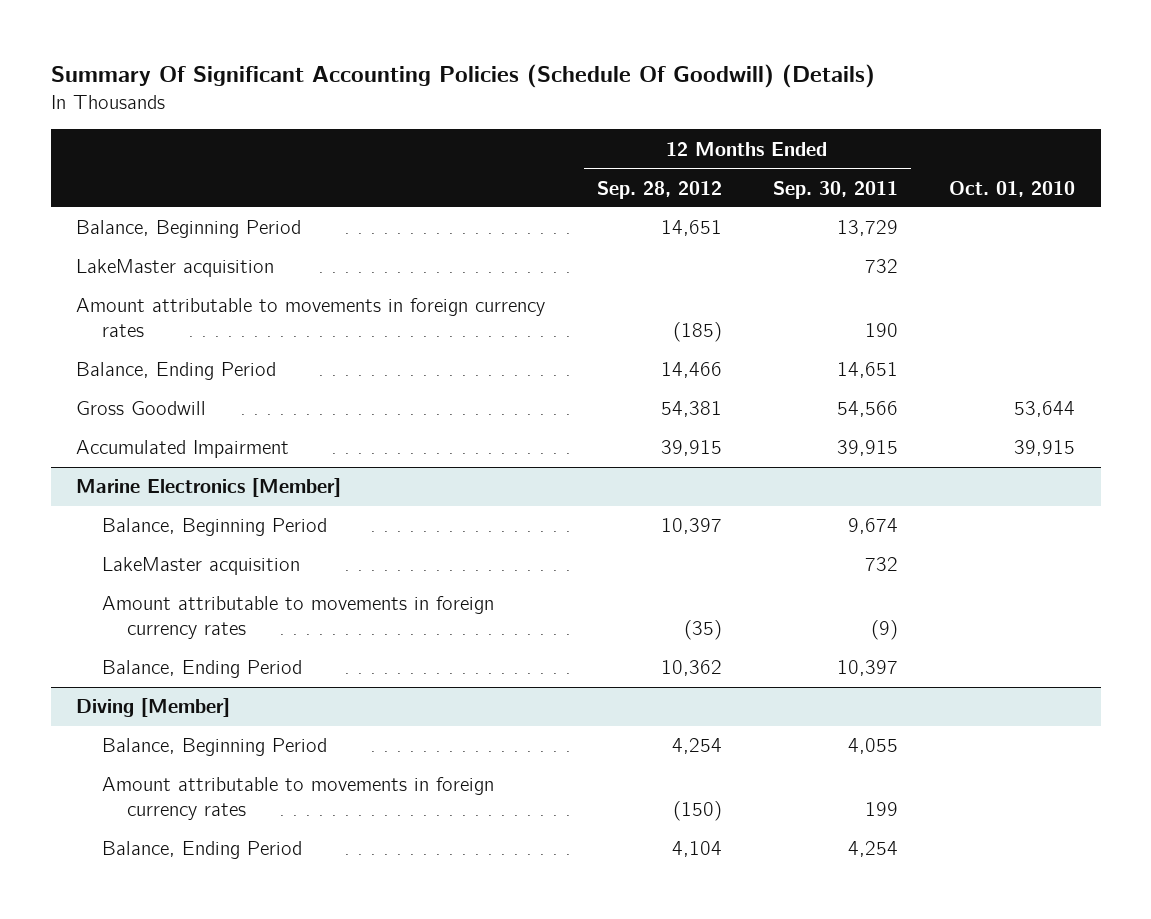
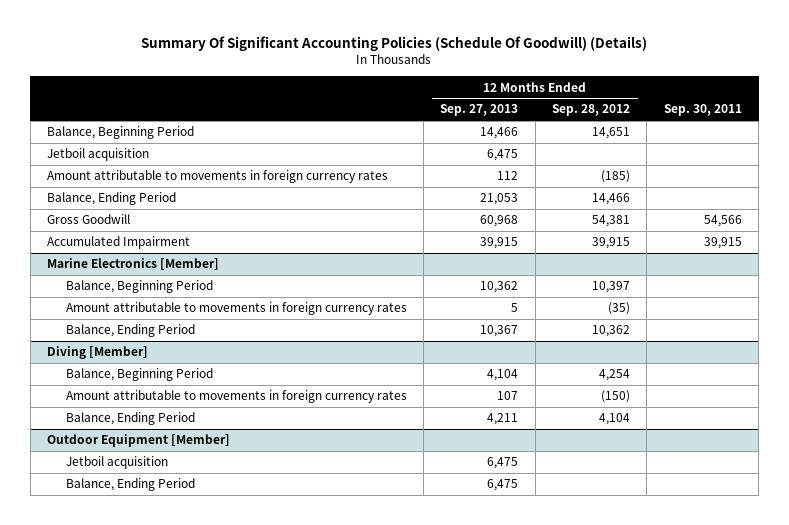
- | 12 Months Ended Sep. 28, 2012 | 12 Months Ended Sep. 30, 2011 | Oct. 01, 2010
+ | 12 Months Ended Sep. 27, 2013 | 12 Months Ended Sep. 28, 2012 | Sep. 30, 2011
- LakeMaster acquisition | | 732 |
+ Jetboil acquisition | 6,475 | |
@ Marine Electronics [Member]
- LakeMaster acquisition | | 732 |
+ Outdoor Equipment [Member]
+ Jetboil acquisition | 6,475 | |
+ Balance, Ending Period | 6,475 | |

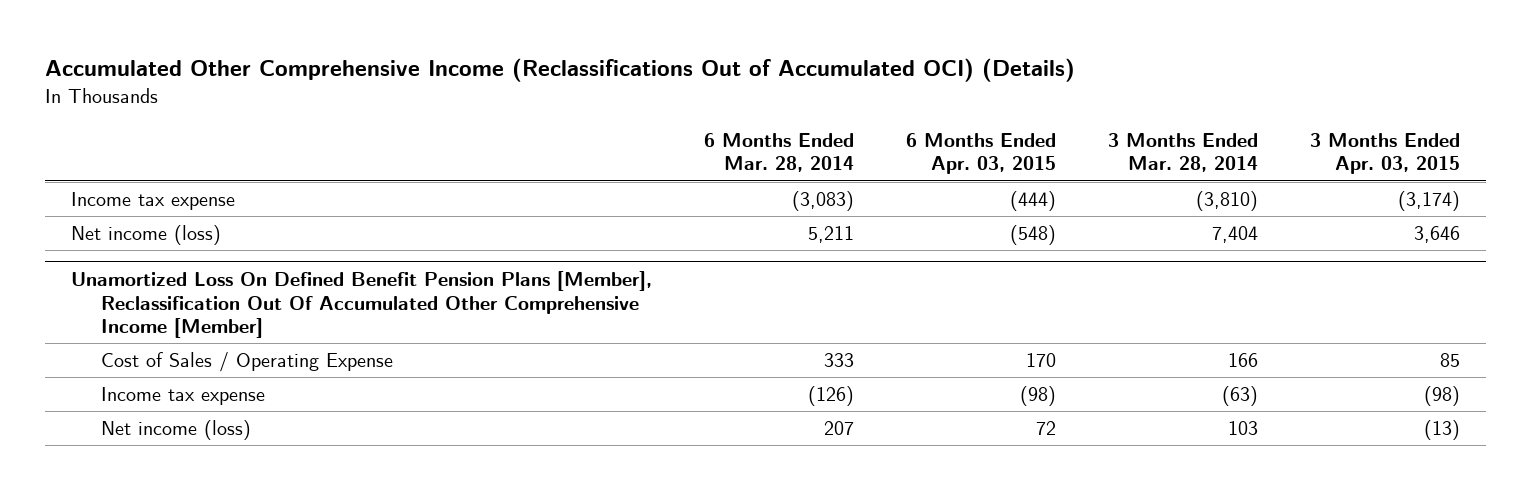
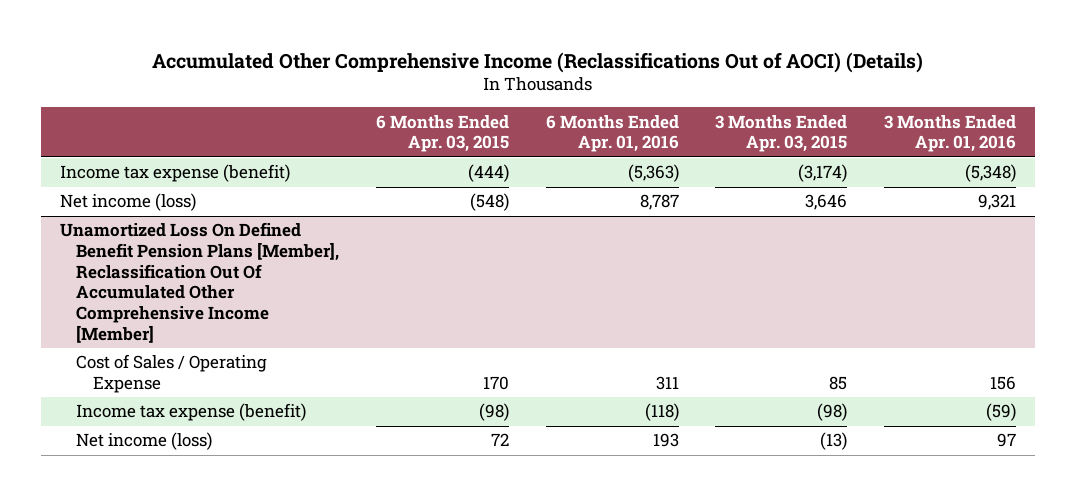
- Accumulated Other Comprehensive Income (Reclassifications Out of Accumulated OCI) (Details)
+ Accumulated Other Comprehensive Income (Reclassifications Out of AOCI) (Details)
- | 6 Months Ended Mar. 28, 2014 | 6 Months Ended Apr. 03, 2015 | 3 Months Ended Mar. 28, 2014 | 3 Months Ended Apr. 03, 2015
+ | 6 Months Ended Apr. 03, 2015 | 6 Months Ended Apr. 01, 2016 | 3 Months Ended Apr. 03, 2015 | 3 Months Ended Apr. 01, 2016
- Income tax expense | (3,083) | (444) | (3,810) | (3,174)
+ Income tax expense (benefit) | (444) | (5,363) | (3,174) | (5,348)
@ Unamortized Loss On Defined Benefit Pension Plans [Member], Reclassification Out Of Accumulated Other Comprehensive Income [Member]
- Income tax expense | (126) | (98) | (63) | (98)
+ Income tax expense (benefit) | (98) | (118) | (98) | (59)

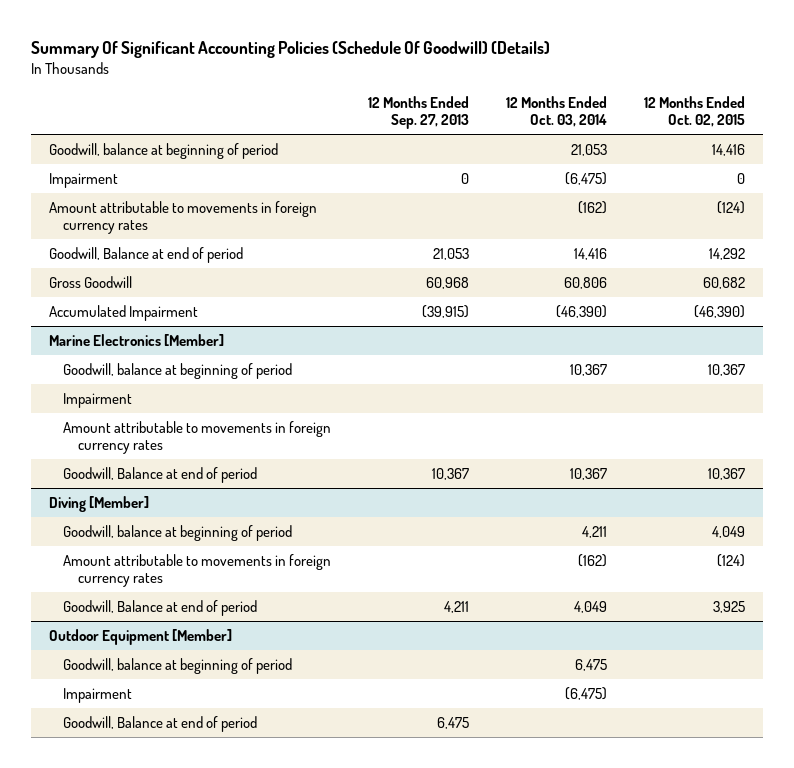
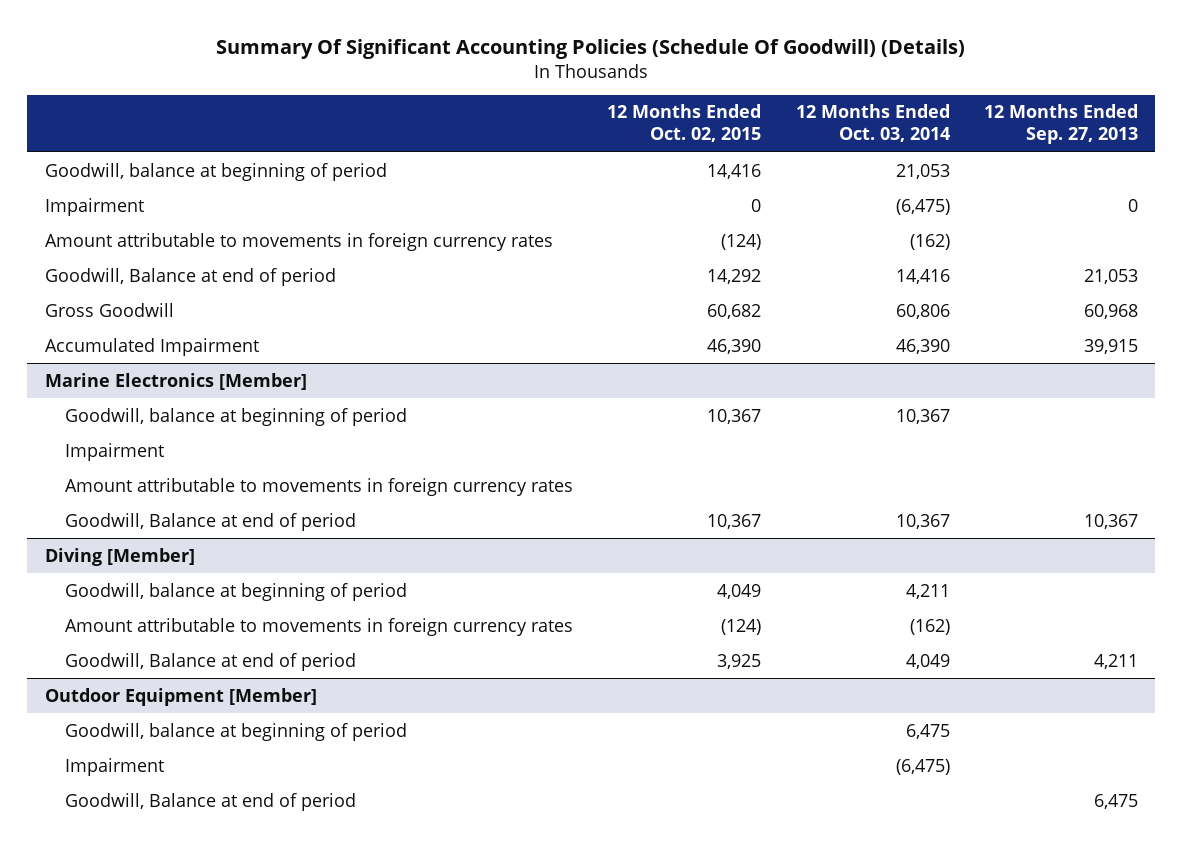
- | 12 Months Ended Sep. 27, 2013 | 12 Months Ended Oct. 03, 2014 | 12 Months Ended Oct. 02, 2015
+ | 12 Months Ended Oct. 02, 2015 | 12 Months Ended Oct. 03, 2014 | 12 Months Ended Sep. 27, 2013
- Accumulated Impairment | (39,915) | (46,390) | (46,390)
+ Accumulated Impairment | 46,390 | 46,390 | 39,915

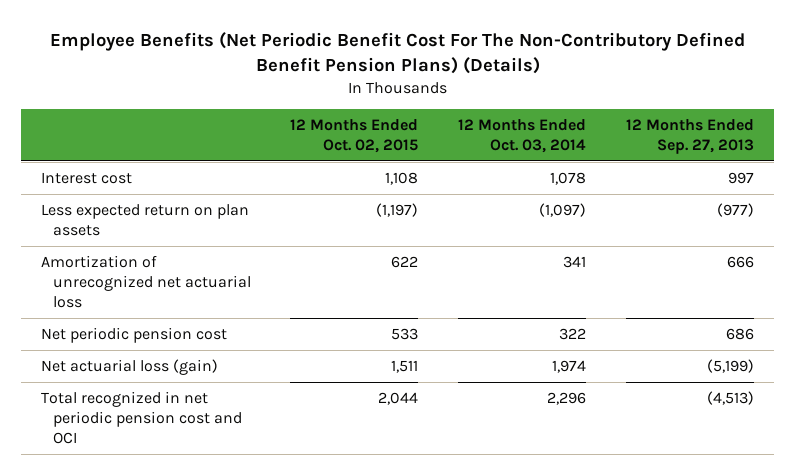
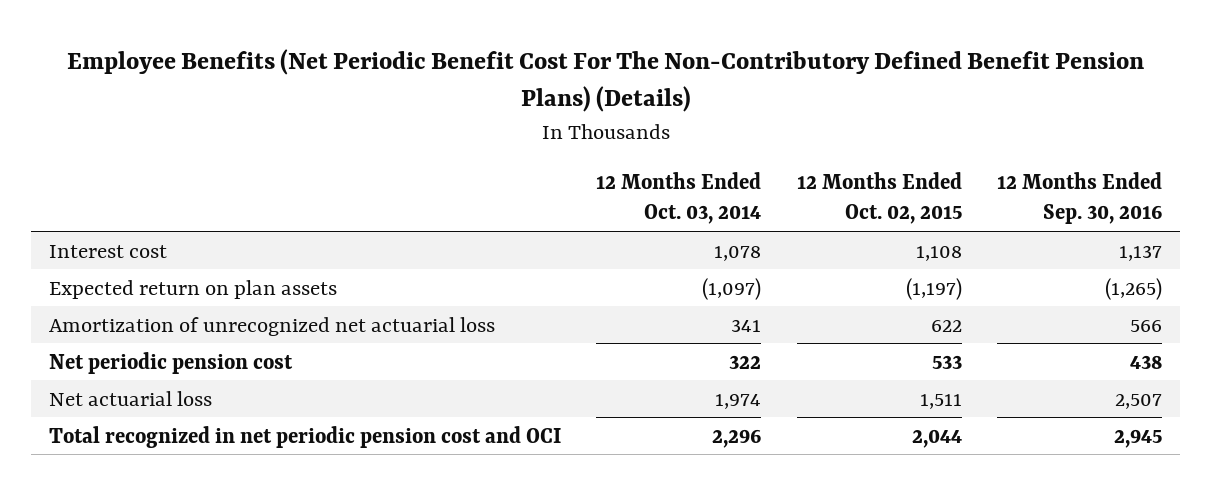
- | 12 Months Ended Oct. 02, 2015 | 12 Months Ended Oct. 03, 2014 | 12 Months Ended Sep. 27, 2013
+ | 12 Months Ended Oct. 03, 2014 | 12 Months Ended Oct. 02, 2015 | 12 Months Ended Sep. 30, 2016
- Less expected return on plan assets | (1,197) | (1,097) | (977)
+ Expected return on plan assets | (1,097) | (1,197) | (1,265)
- Net actuarial loss (gain) | 1,511 | 1,974 | (5,199)
+ Net actuarial loss | 1,974 | 1,511 | 2,507

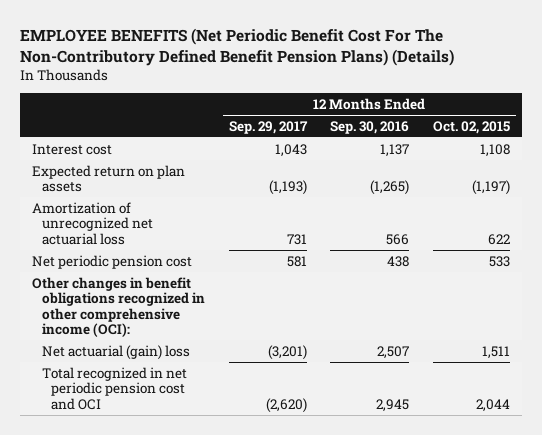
- Employee Benefits (Net Periodic Benefit Cost For The Non-Contributory Defined Benefit Pension Plans) (Details)
+ EMPLOYEE BENEFITS (Net Periodic Benefit Cost For The Non-Contributory Defined Benefit Pension Plans) (Details)
- | 12 Months Ended Oct. 03, 2014 | 12 Months Ended Oct. 02, 2015 | 12 Months Ended Sep. 30, 2016
+ | 12 Months Ended Sep. 29, 2017 | 12 Months Ended Sep. 30, 2016 | 12 Months Ended Oct. 02, 2015
- Net actuarial loss | 1,974 | 1,511 | 2,507
+ Other changes in benefit obligations recognized in other comprehensive income (OCI):
+ Net actuarial (gain) loss | (3,201) | 2,507 | 1,511

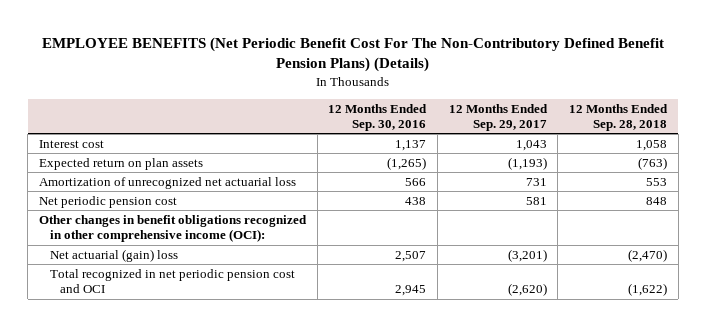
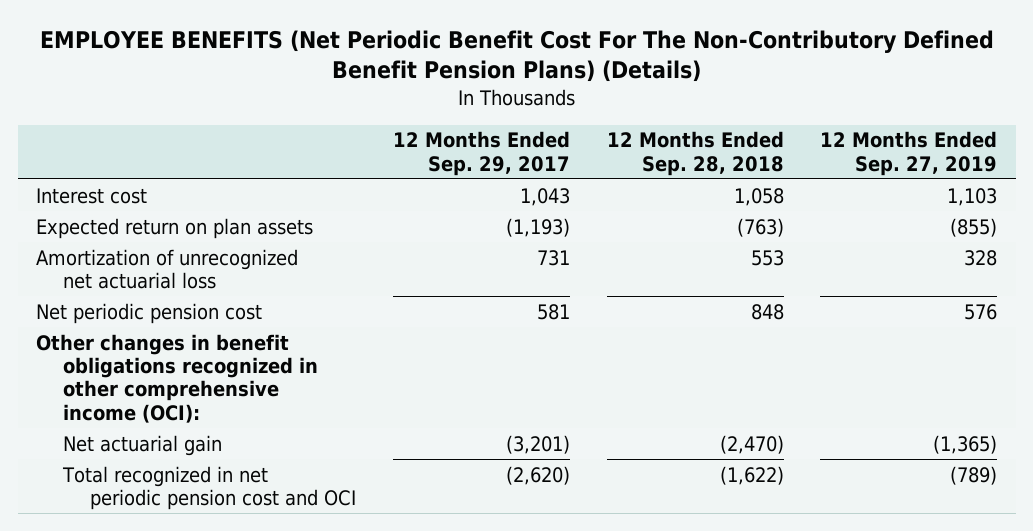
- | 12 Months Ended Sep. 30, 2016 | 12 Months Ended Sep. 29, 2017 | 12 Months Ended Sep. 28, 2018
+ | 12 Months Ended Sep. 29, 2017 | 12 Months Ended Sep. 28, 2018 | 12 Months Ended Sep. 27, 2019
- Net actuarial (gain) loss | 2,507 | (3,201) | (2,470)
+ Net actuarial gain | (3,201) | (2,470) | (1,365)

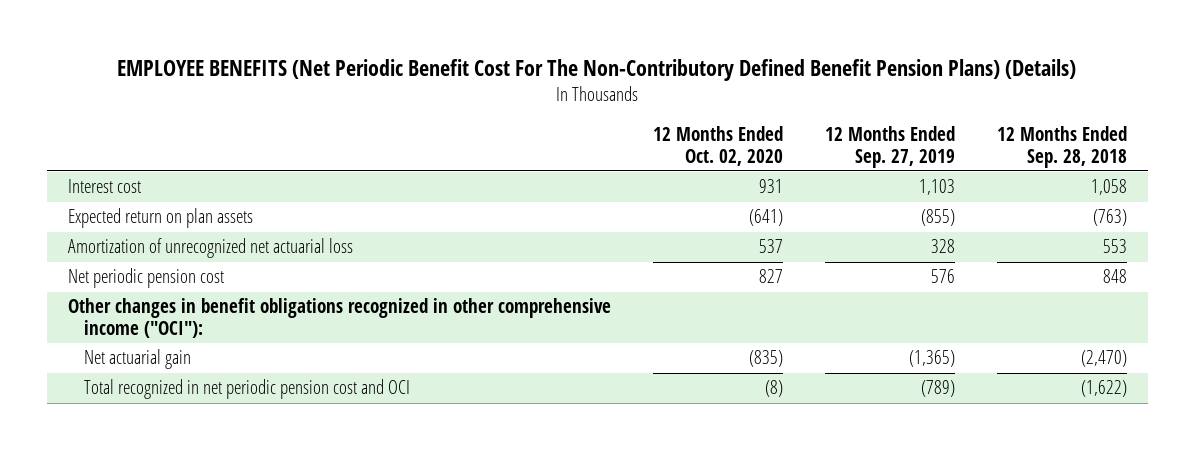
- | 12 Months Ended Sep. 29, 2017 | 12 Months Ended Sep. 28, 2018 | 12 Months Ended Sep. 27, 2019
+ | 12 Months Ended Oct. 02, 2020 | 12 Months Ended Sep. 27, 2019 | 12 Months Ended Sep. 28, 2018
- Other changes in benefit obligations recognized in other comprehensive income (OCI):
+ Other changes in benefit obligations recognized in other comprehensive income ("OCI"):

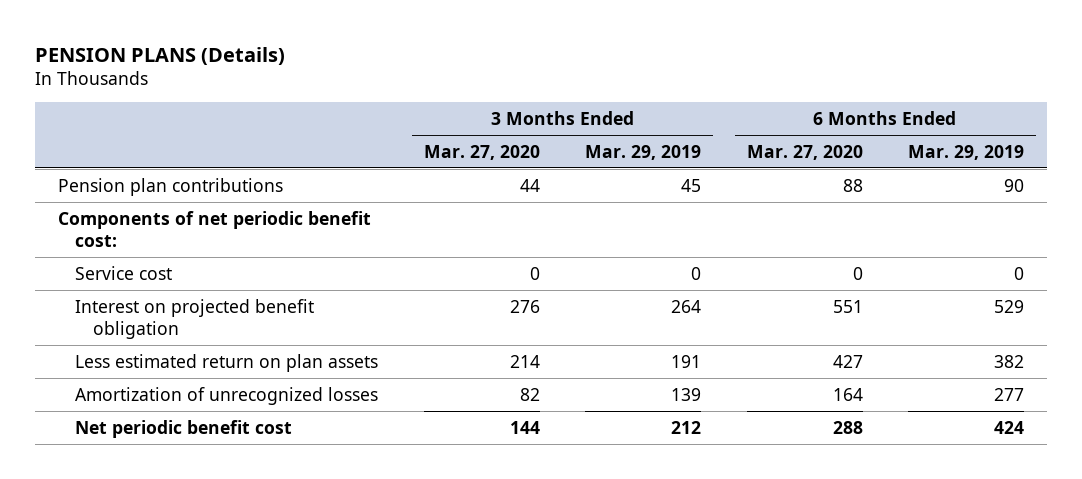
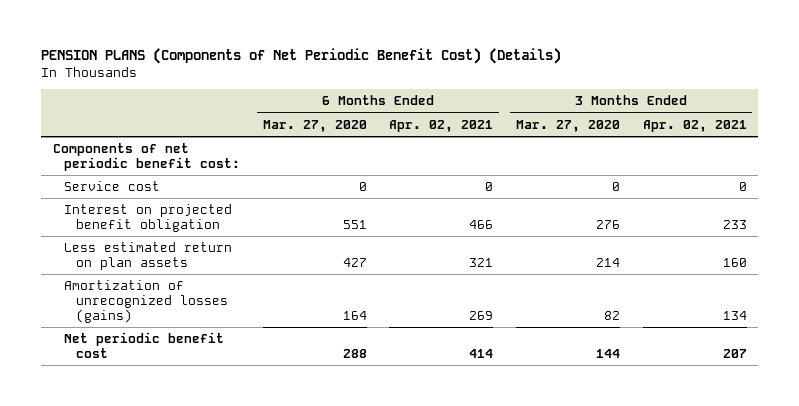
- PENSION PLANS (Details)
+ PENSION PLANS (Components of Net Periodic Benefit Cost) (Details)
- | 3 Months Ended Mar. 27, 2020 | 3 Months Ended Mar. 29, 2019 | 6 Months Ended Mar. 27, 2020 | 6 Months Ended Mar. 29, 2019
+ | 6 Months Ended Mar. 27, 2020 | 6 Months Ended Apr. 02, 2021 | 3 Months Ended Mar. 27, 2020 | 3 Months Ended Apr. 02, 2021
- Pension plan contributions | 44 | 45 | 88 | 90
- Amortization of unrecognized losses | 82 | 139 | 164 | 277
+ Amortization of unrecognized losses (gains) | 164 | 269 | 82 | 134

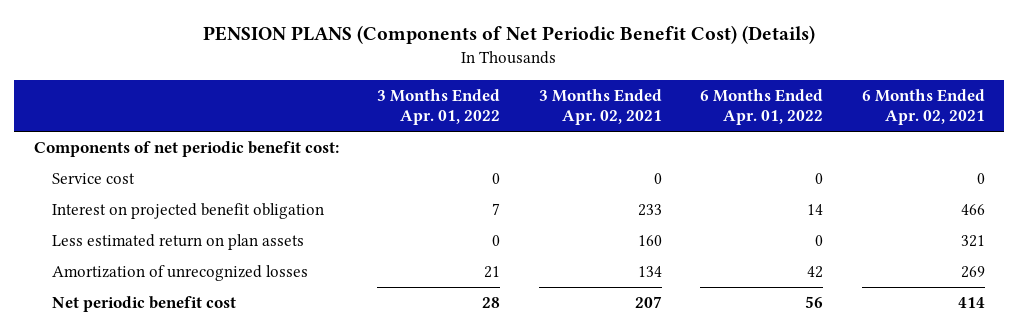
- | 6 Months Ended Mar. 27, 2020 | 6 Months Ended Apr. 02, 2021 | 3 Months Ended Mar. 27, 2020 | 3 Months Ended Apr. 02, 2021
+ | 3 Months Ended Apr. 01, 2022 | 3 Months Ended Apr. 02, 2021 | 6 Months Ended Apr. 01, 2022 | 6 Months Ended Apr. 02, 2021
- Amortization of unrecognized losses (gains) | 164 | 269 | 82 | 134
+ Amortization of unrecognized losses | 21 | 134 | 42 | 269

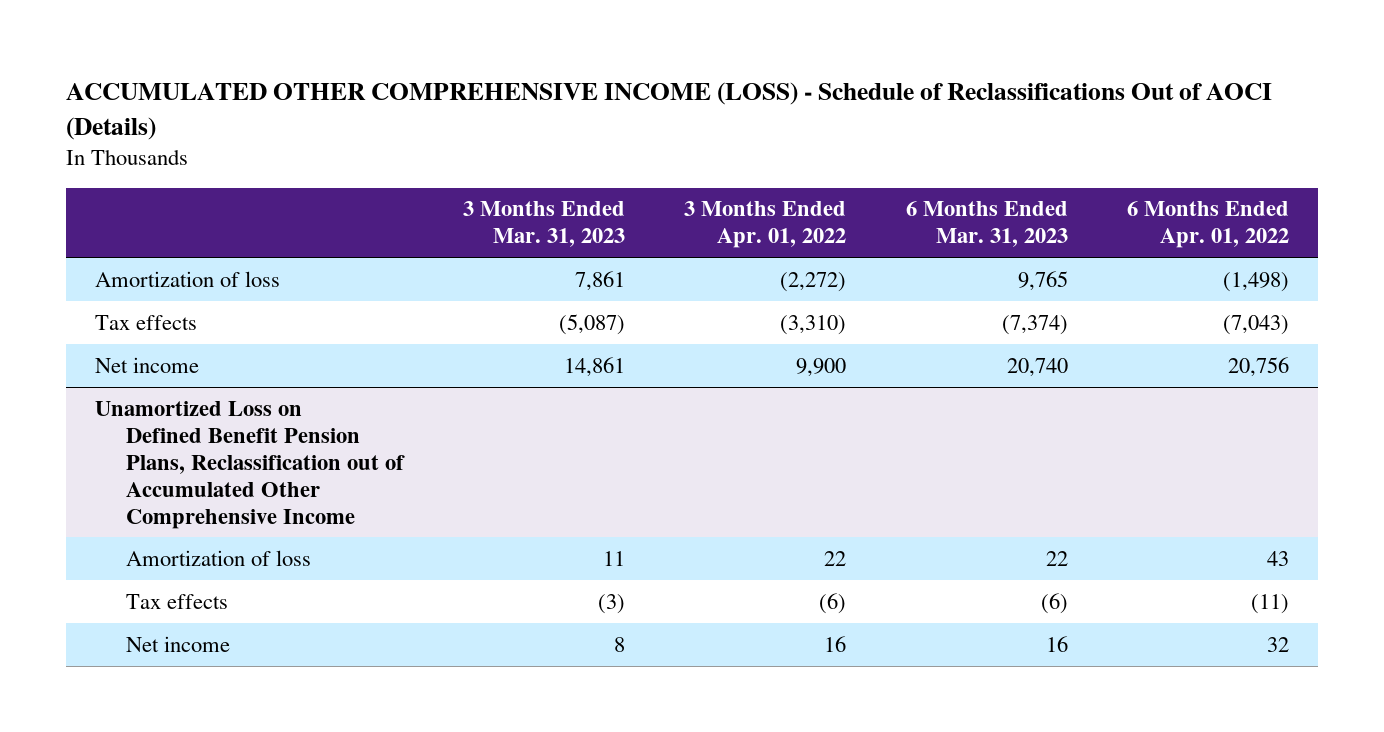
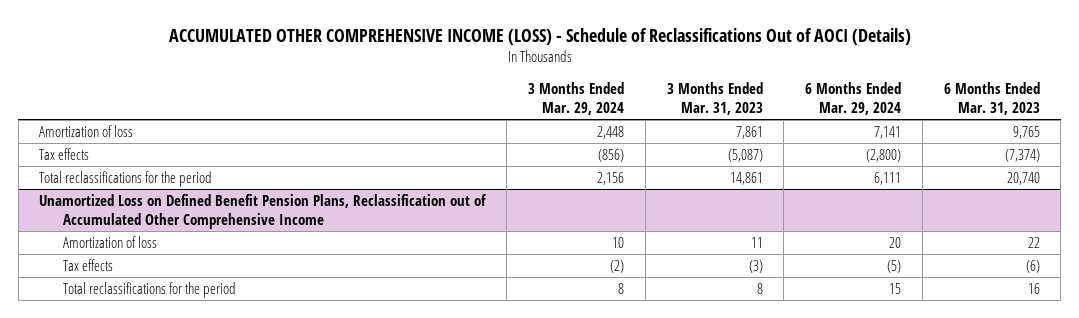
- | 3 Months Ended Mar. 31, 2023 | 3 Months Ended Apr. 01, 2022 | 6 Months Ended Mar. 31, 2023 | 6 Months Ended Apr. 01, 2022
+ | 3 Months Ended Mar. 29, 2024 | 3 Months Ended Mar. 31, 2023 | 6 Months Ended Mar. 29, 2024 | 6 Months Ended Mar. 31, 2023
- Net income | 14,861 | 9,900 | 20,740 | 20,756
+ Total reclassifications for the period | 2,156 | 14,861 | 6,111 | 20,740
@ Unamortized Loss on Defined Benefit Pension Plans, Reclassification out of Accumulated Other Comprehensive Income
- Net income | 8 | 16 | 16 | 32
+ Total reclassifications for the period | 8 | 8 | 15 | 16

